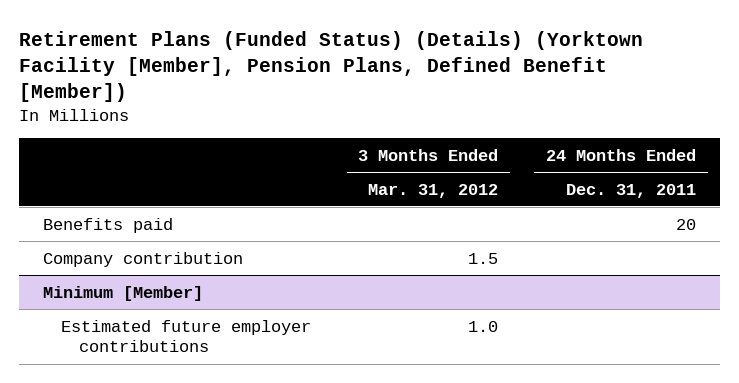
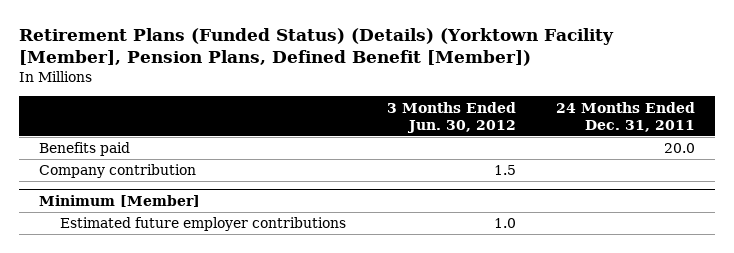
- | 3 Months Ended Mar. 31, 2012 | 24 Months Ended Dec. 31, 2011
+ | 3 Months Ended Jun. 30, 2012 | 24 Months Ended Dec. 31, 2011
- Benefits paid | | 20
+ Benefits paid | | 20.0

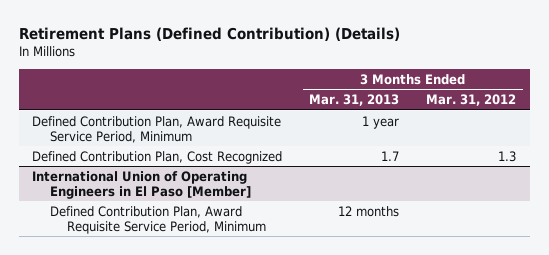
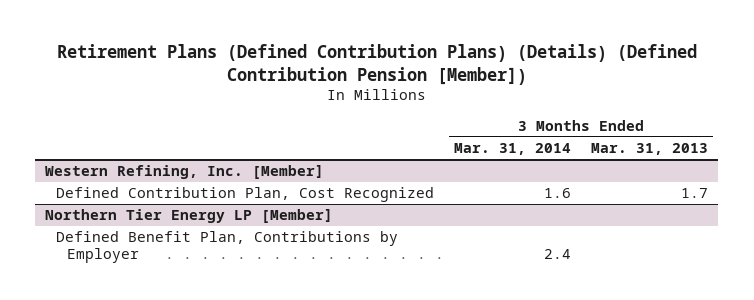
- Retirement Plans (Defined Contribution) (Details)
+ Retirement Plans (Defined Contribution Plans) (Details) (Defined Contribution Pension [Member])
- | 3 Months Ended Mar. 31, 2013 | 3 Months Ended Mar. 31, 2012
+ | 3 Months Ended Mar. 31, 2014 | 3 Months Ended Mar. 31, 2013
- Defined Contribution Plan, Award Requisite Service Period, Minimum | 1 year |
+ Western Refining, Inc. [Member]
- International Union of Operating Engineers in El Paso [Member]
- Defined Contribution Plan, Award Requisite Service Period, Minimum | 12 months |
+ Northern Tier Energy LP [Member]
+ Defined Benefit Plan, Contributions by Employer | 2.4 |

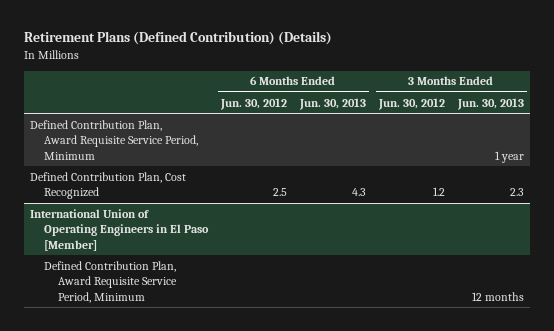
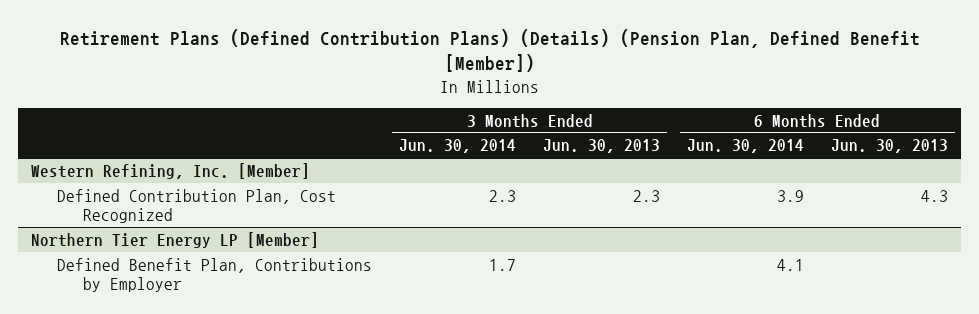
- Retirement Plans (Defined Contribution) (Details)
+ Retirement Plans (Defined Contribution Plans) (Details) (Pension Plan, Defined Benefit [Member])
- | 6 Months Ended Jun. 30, 2012 | 6 Months Ended Jun. 30, 2013 | 3 Months Ended Jun. 30, 2012 | 3 Months Ended Jun. 30, 2013
+ | 3 Months Ended Jun. 30, 2014 | 3 Months Ended Jun. 30, 2013 | 6 Months Ended Jun. 30, 2014 | 6 Months Ended Jun. 30, 2013
- Defined Contribution Plan, Award Requisite Service Period, Minimum | | | | 1 year
+ Western Refining, Inc. [Member]
- International Union of Operating Engineers in El Paso [Member]
- Defined Contribution Plan, Award Requisite Service Period, Minimum | | | | 12 months
+ Northern Tier Energy LP [Member]
+ Defined Benefit Plan, Contributions by Employer | 1.7 | | 4.1 |

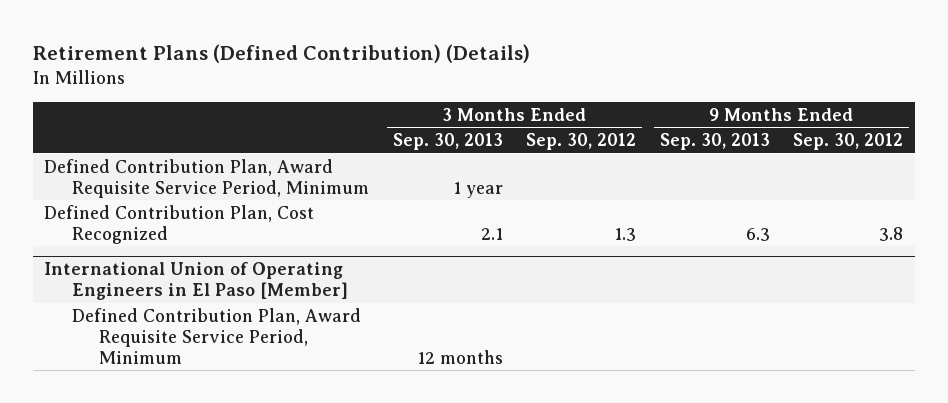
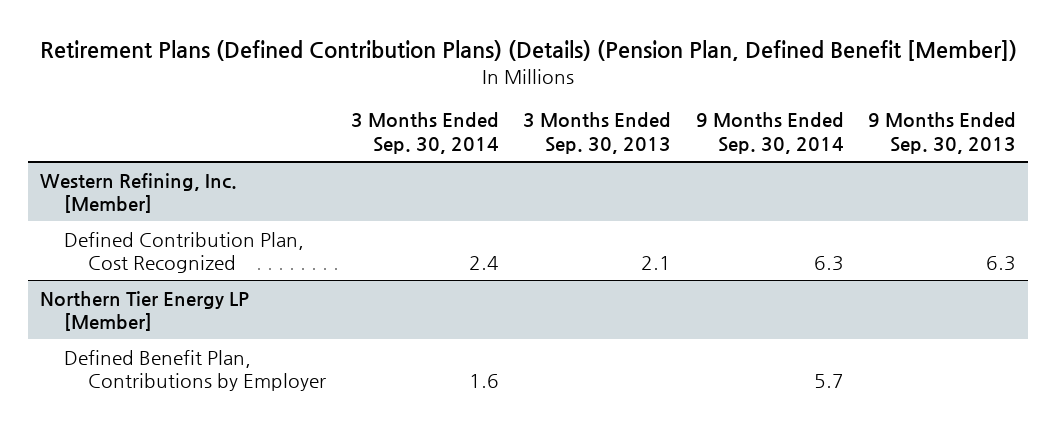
- Retirement Plans (Defined Contribution) (Details)
+ Retirement Plans (Defined Contribution Plans) (Details) (Pension Plan, Defined Benefit [Member])
- | 3 Months Ended Sep. 30, 2013 | 3 Months Ended Sep. 30, 2012 | 9 Months Ended Sep. 30, 2013 | 9 Months Ended Sep. 30, 2012
+ | 3 Months Ended Sep. 30, 2014 | 3 Months Ended Sep. 30, 2013 | 9 Months Ended Sep. 30, 2014 | 9 Months Ended Sep. 30, 2013
- Defined Contribution Plan, Award Requisite Service Period, Minimum | 1 year | | |
+ Western Refining, Inc. [Member]
- International Union of Operating Engineers in El Paso [Member]
- Defined Contribution Plan, Award Requisite Service Period, Minimum | 12 months | | |
+ Northern Tier Energy LP [Member]
+ Defined Benefit Plan, Contributions by Employer | 1.6 | | 5.7 |

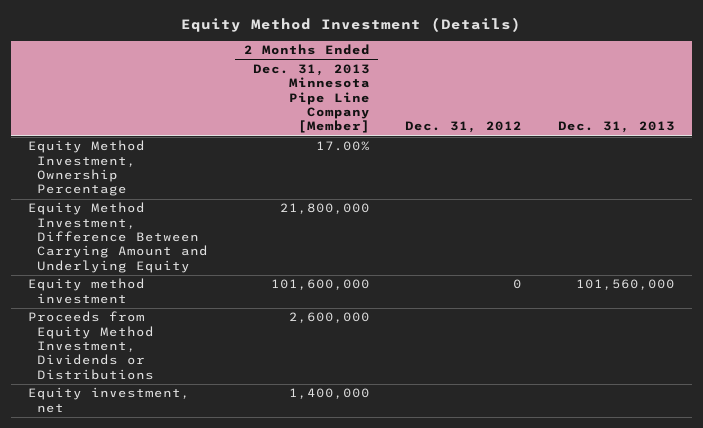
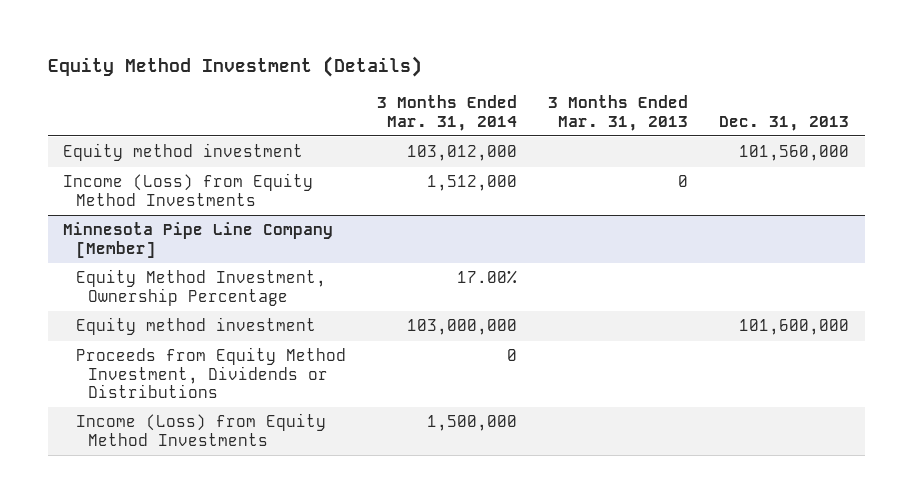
- | 2 Months Ended Dec. 31, 2013 Minnesota Pipe Line Company [Member] | Dec. 31, 2012 | Dec. 31, 2013
+ | 3 Months Ended Mar. 31, 2014 | 3 Months Ended Mar. 31, 2013 | Dec. 31, 2013
- Equity Method Investment, Ownership Percentage | 17.00% | |
- Equity Method Investment, Difference Between Carrying Amount and Underlying Equity | 21,800,000 | |
- Proceeds from Equity Method Investment, Dividends or Distributions | 2,600,000 | |
- Equity investment, net | 1,400,000 | |
+ Income (Loss) from Equity Method Investments | 1,512,000 | 0 |
+ Minnesota Pipe Line Company [Member]
+ Equity Method Investment, Ownership Percentage | 17.00% | |
+ Equity method investment | 103,000,000 | | 101,600,000
+ Proceeds from Equity Method Investment, Dividends or Distributions | 0 | |
+ Income (Loss) from Equity Method Investments | 1,500,000 | |

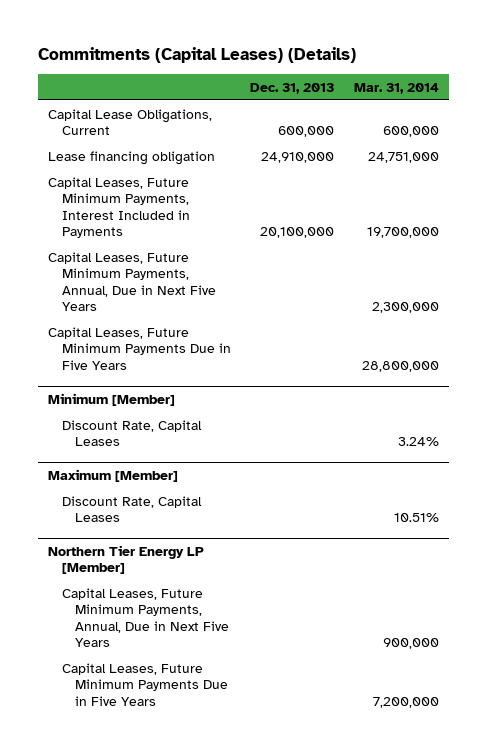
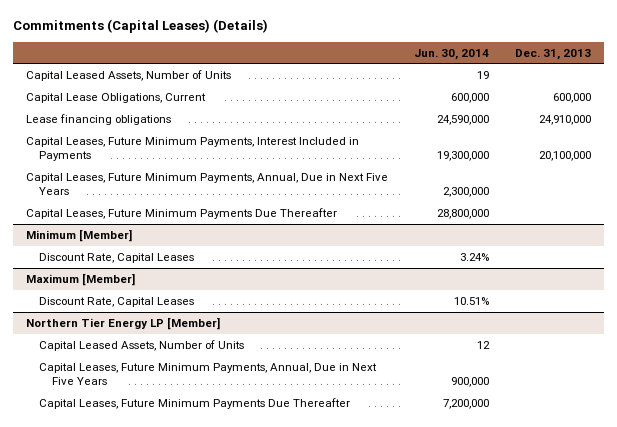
- | Dec. 31, 2013 | Mar. 31, 2014
+ | Jun. 30, 2014 | Dec. 31, 2013
+ Capital Leased Assets, Number of Units | 19 |
- Lease financing obligation | 24,910,000 | 24,751,000
+ Lease financing obligations | 24,590,000 | 24,910,000
- Capital Leases, Future Minimum Payments Due in Five Years | | 28,800,000
+ Capital Leases, Future Minimum Payments Due Thereafter | 28,800,000 |
@ Northern Tier Energy LP [Member]
+ Capital Leased Assets, Number of Units | 12 |
- Capital Leases, Future Minimum Payments Due in Five Years | | 7,200,000
+ Capital Leases, Future Minimum Payments Due Thereafter | 7,200,000 |

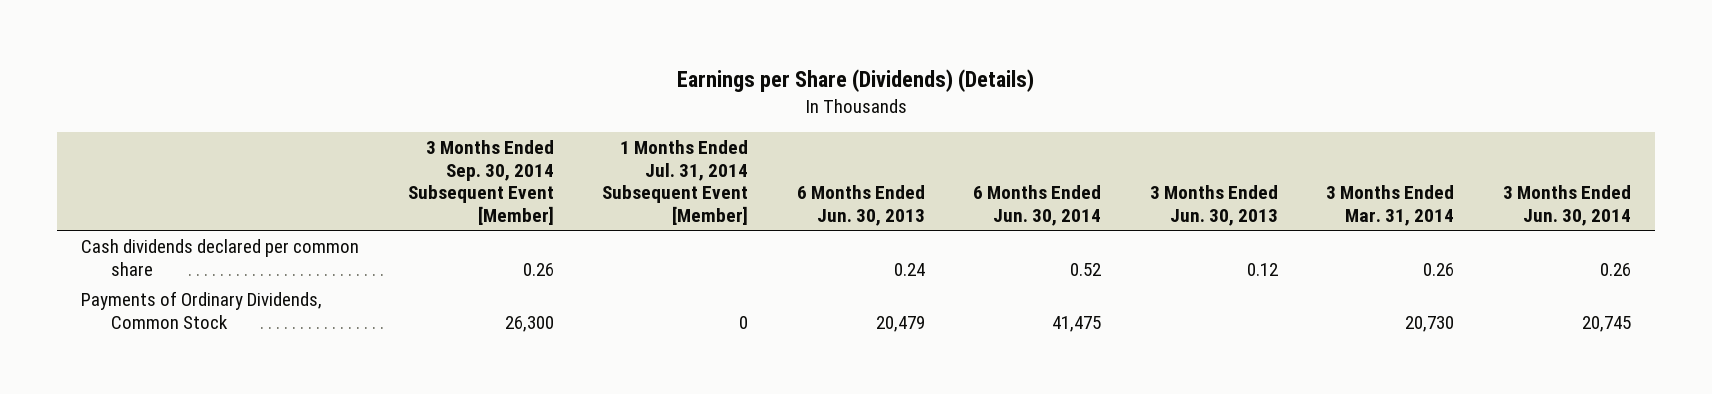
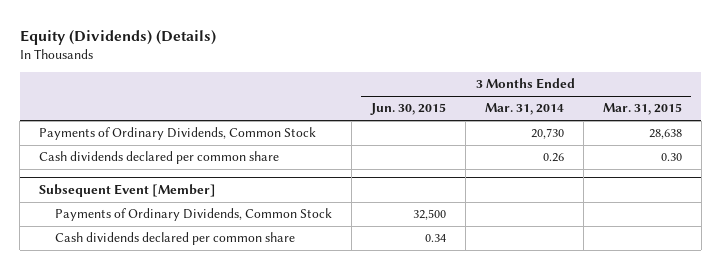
- Earnings per Share (Dividends) (Details)
+ Equity (Dividends) (Details)
- | 3 Months Ended Sep. 30, 2014 Subsequent Event [Member] | 1 Months Ended Jul. 31, 2014 Subsequent Event [Member] | 6 Months Ended Jun. 30, 2013 | 6 Months Ended Jun. 30, 2014 | 3 Months Ended Jun. 30, 2013 | 3 Months Ended Mar. 31, 2014 | 3 Months Ended Jun. 30, 2014
+ | 3 Months Ended Jun. 30, 2015 | 3 Months Ended Mar. 31, 2014 | 3 Months Ended Mar. 31, 2015
moved down: Cash dividends declared per common share | | 0.26 | 0.30
+ Subsequent Event [Member]
+ Payments of Ordinary Dividends, Common Stock | 32,500 | |
+ Cash dividends declared per common share | 0.34 | |

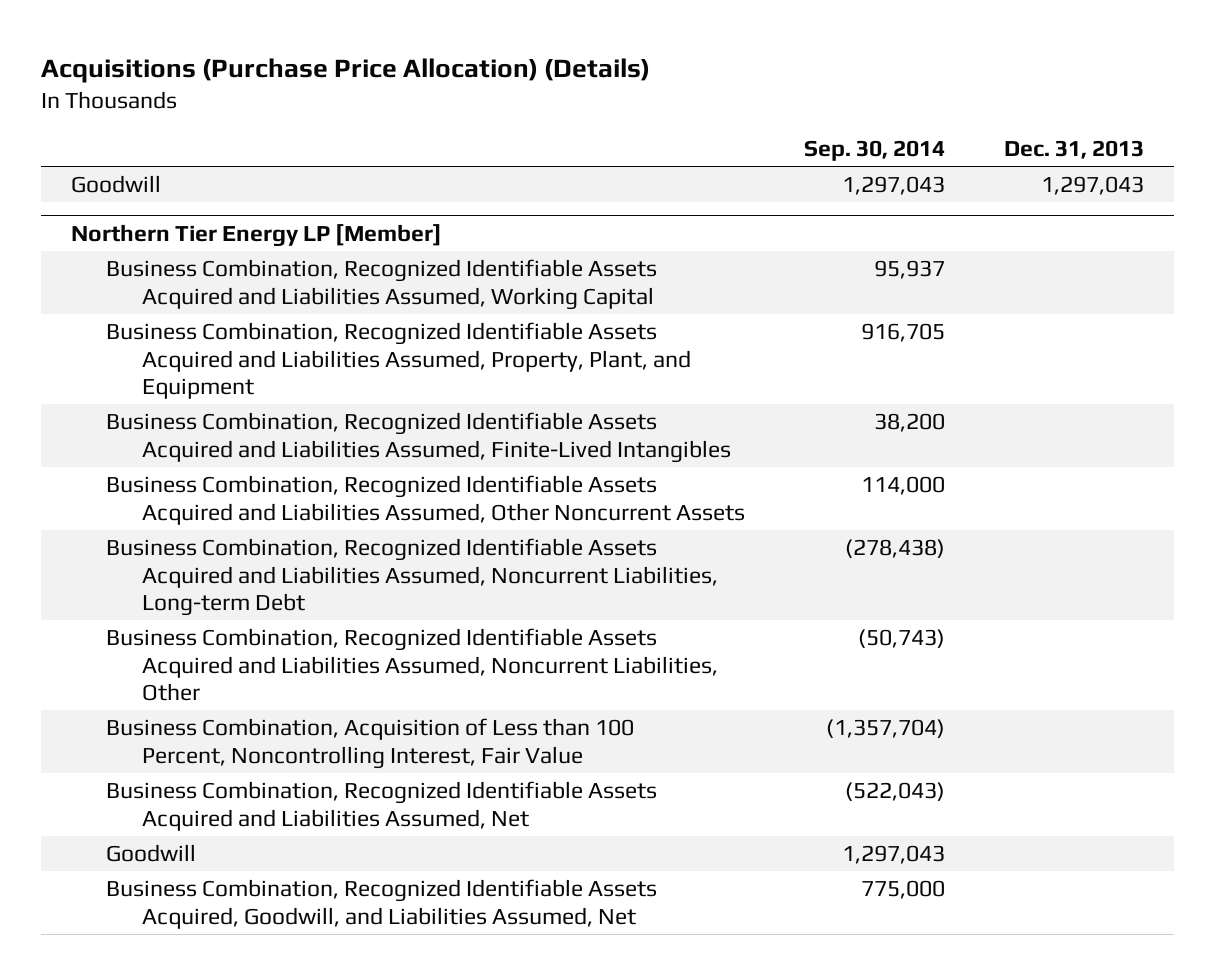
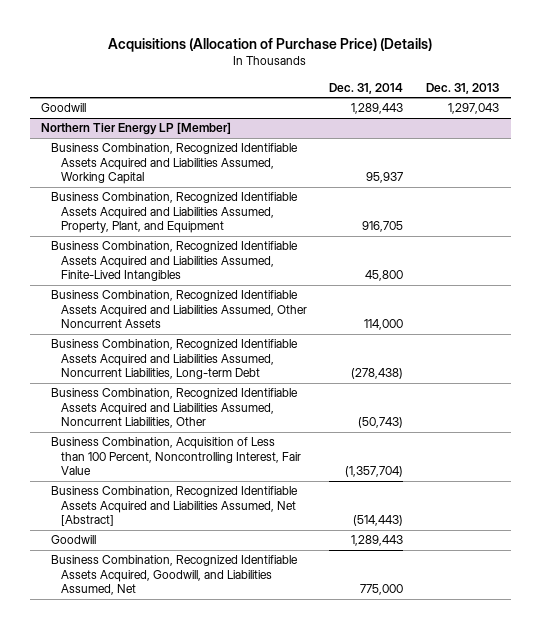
- Acquisitions (Purchase Price Allocation) (Details)
+ Acquisitions (Allocation of Purchase Price) (Details)
- | Sep. 30, 2014 | Dec. 31, 2013
+ | Dec. 31, 2014 | Dec. 31, 2013
@ Northern Tier Energy LP [Member]
- Business Combination, Recognized Identifiable Assets Acquired and Liabilities Assumed, Net | (522,043) |
+ Business Combination, Recognized Identifiable Assets Acquired and Liabilities Assumed, Net [Abstract] | (514,443) |

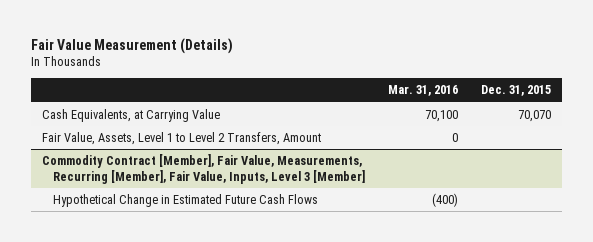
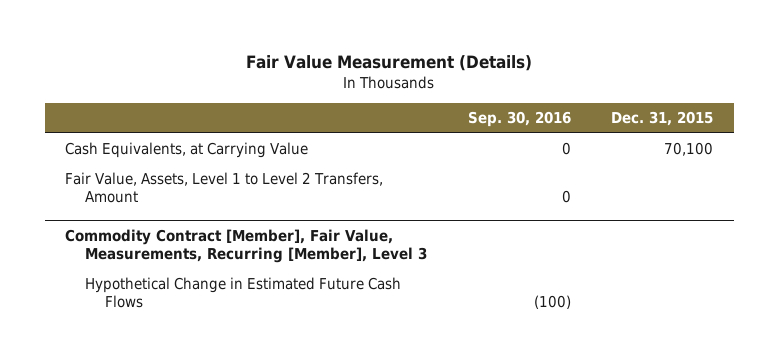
- | Mar. 31, 2016 | Dec. 31, 2015
+ | Sep. 30, 2016 | Dec. 31, 2015
- Cash Equivalents, at Carrying Value | 70,100 | 70,070
+ Cash Equivalents, at Carrying Value | 0 | 70,100
- Commodity Contract [Member], Fair Value, Measurements, Recurring [Member], Fair Value, Inputs, Level 3 [Member]
+ Commodity Contract [Member], Fair Value, Measurements, Recurring [Member], Level 3

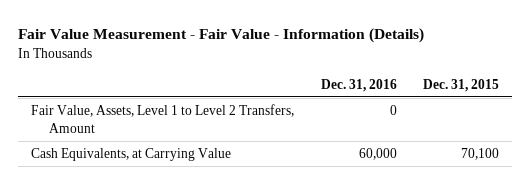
- Fair Value Measurement (Details)
+ Fair Value Measurement - Fair Value - Information (Details)
- | Sep. 30, 2016 | Dec. 31, 2015
+ | Dec. 31, 2016 | Dec. 31, 2015
- Commodity Contract [Member], Fair Value, Measurements, Recurring [Member], Level 3
- Hypothetical Change in Estimated Future Cash Flows | (100) |
moved down: Cash Equivalents, at Carrying Value | 60,000 | 70,100

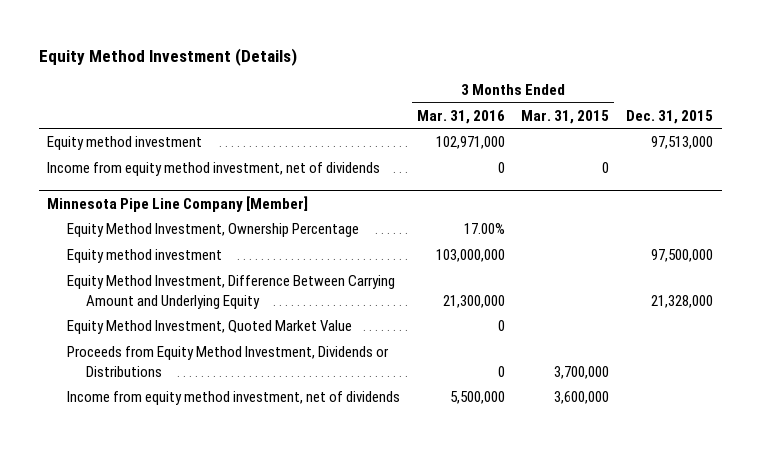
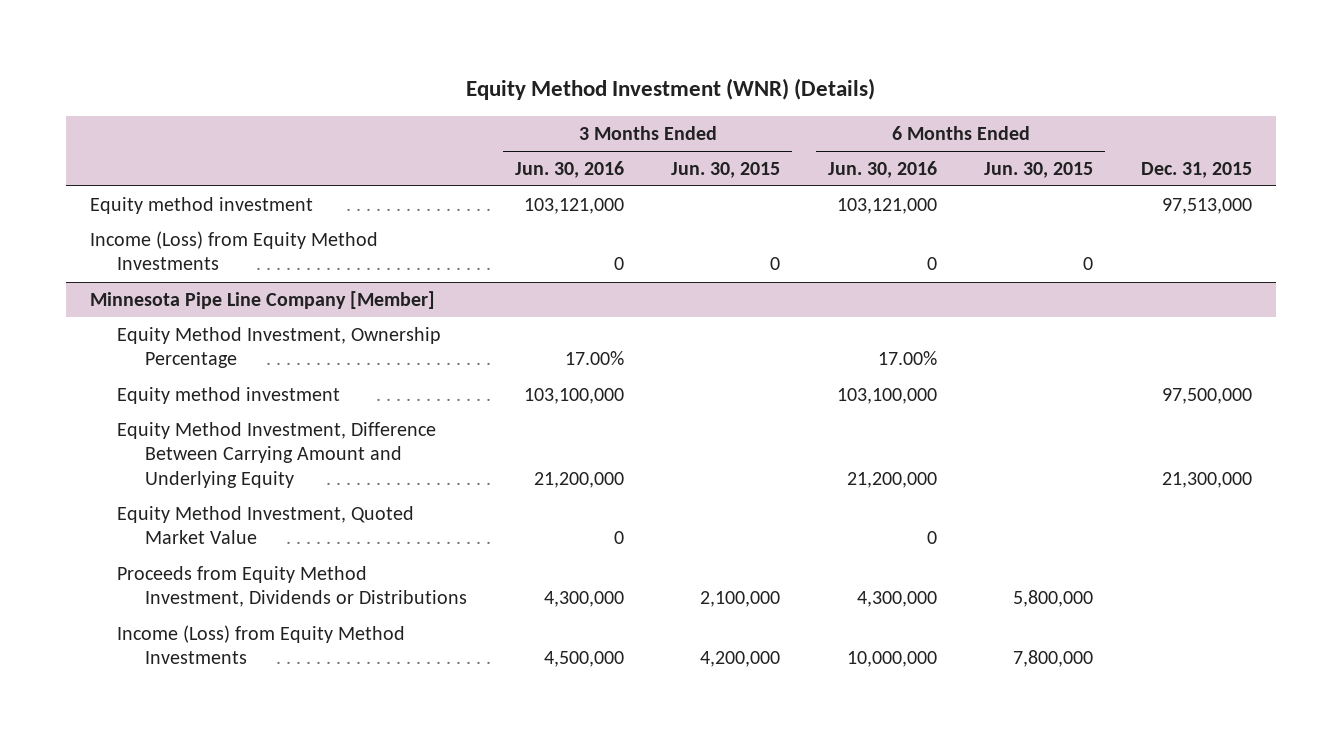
- Equity Method Investment (Details)
+ Equity Method Investment (WNR) (Details)
- | 3 Months Ended Mar. 31, 2016 | 3 Months Ended Mar. 31, 2015 | Dec. 31, 2015
+ | 3 Months Ended Jun. 30, 2016 | 3 Months Ended Jun. 30, 2015 | 6 Months Ended Jun. 30, 2016 | 6 Months Ended Jun. 30, 2015 | Dec. 31, 2015
- Income from equity method investment, net of dividends | 0 | 0 |
+ Income (Loss) from Equity Method Investments | 0 | 0 | 0 | 0 |
@ Minnesota Pipe Line Company [Member]
- Equity Method Investment, Difference Between Carrying Amount and Underlying Equity | 21,300,000 | | 21,328,000
+ Equity Method Investment, Difference Between Carrying Amount and Underlying Equity | 21,200,000 | | 21,200,000 | | 21,300,000
- Income from equity method investment, net of dividends | 5,500,000 | 3,600,000 |
+ Income (Loss) from Equity Method Investments | 4,500,000 | 4,200,000 | 10,000,000 | 7,800,000 |

